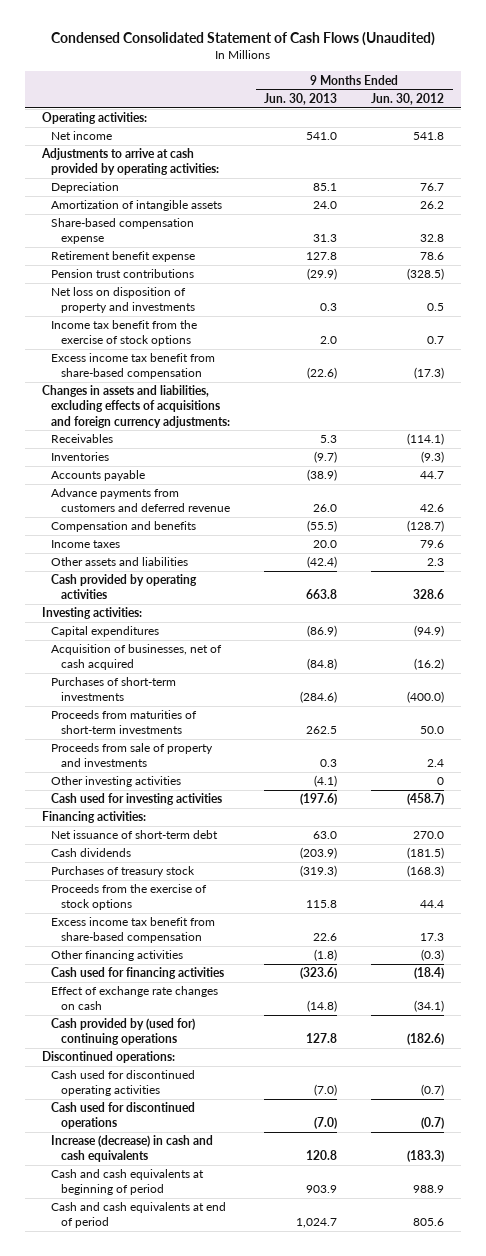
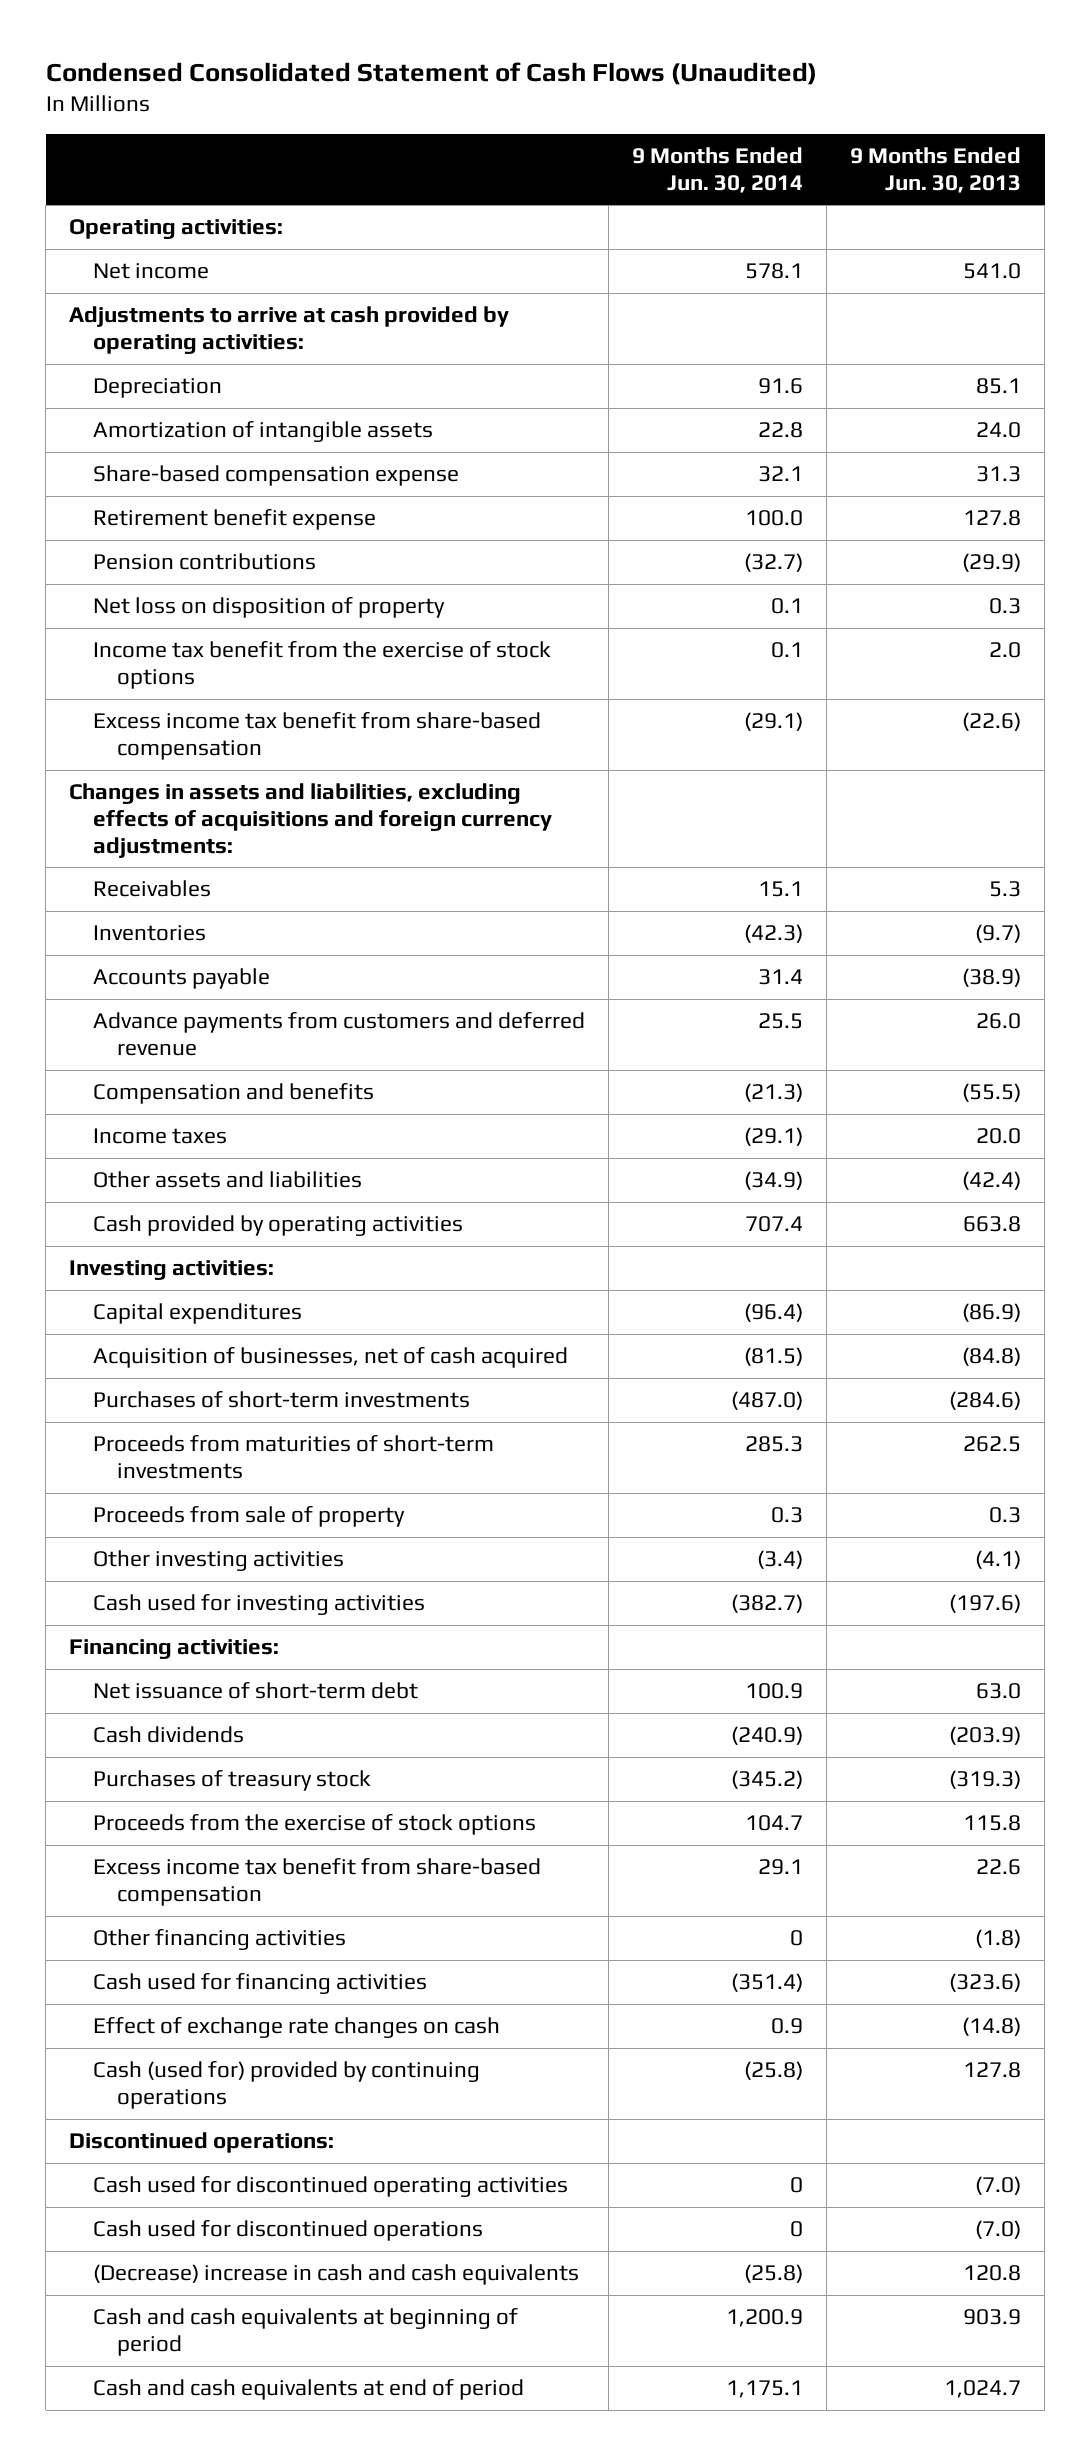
- | 9 Months Ended Jun. 30, 2013 | 9 Months Ended Jun. 30, 2012
+ | 9 Months Ended Jun. 30, 2014 | 9 Months Ended Jun. 30, 2013
- Pension trust contributions | (29.9) | (328.5)
- Net loss on disposition of property and investments | 0.3 | 0.5
+ Pension contributions | (32.7) | (29.9)
+ Net loss on disposition of property | 0.1 | 0.3
- Proceeds from sale of property and investments | 0.3 | 2.4
+ Proceeds from sale of property | 0.3 | 0.3
- Cash provided by (used for) continuing operations | 127.8 | (182.6)
+ Cash (used for) provided by continuing operations | (25.8) | 127.8
- Increase (decrease) in cash and cash equivalents | 120.8 | (183.3)
+ (Decrease) increase in cash and cash equivalents | (25.8) | 120.8

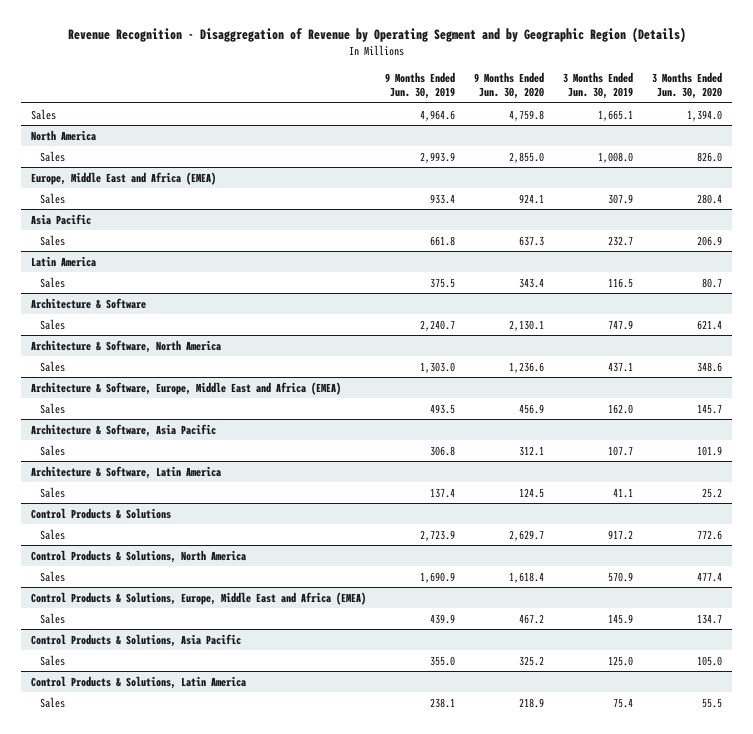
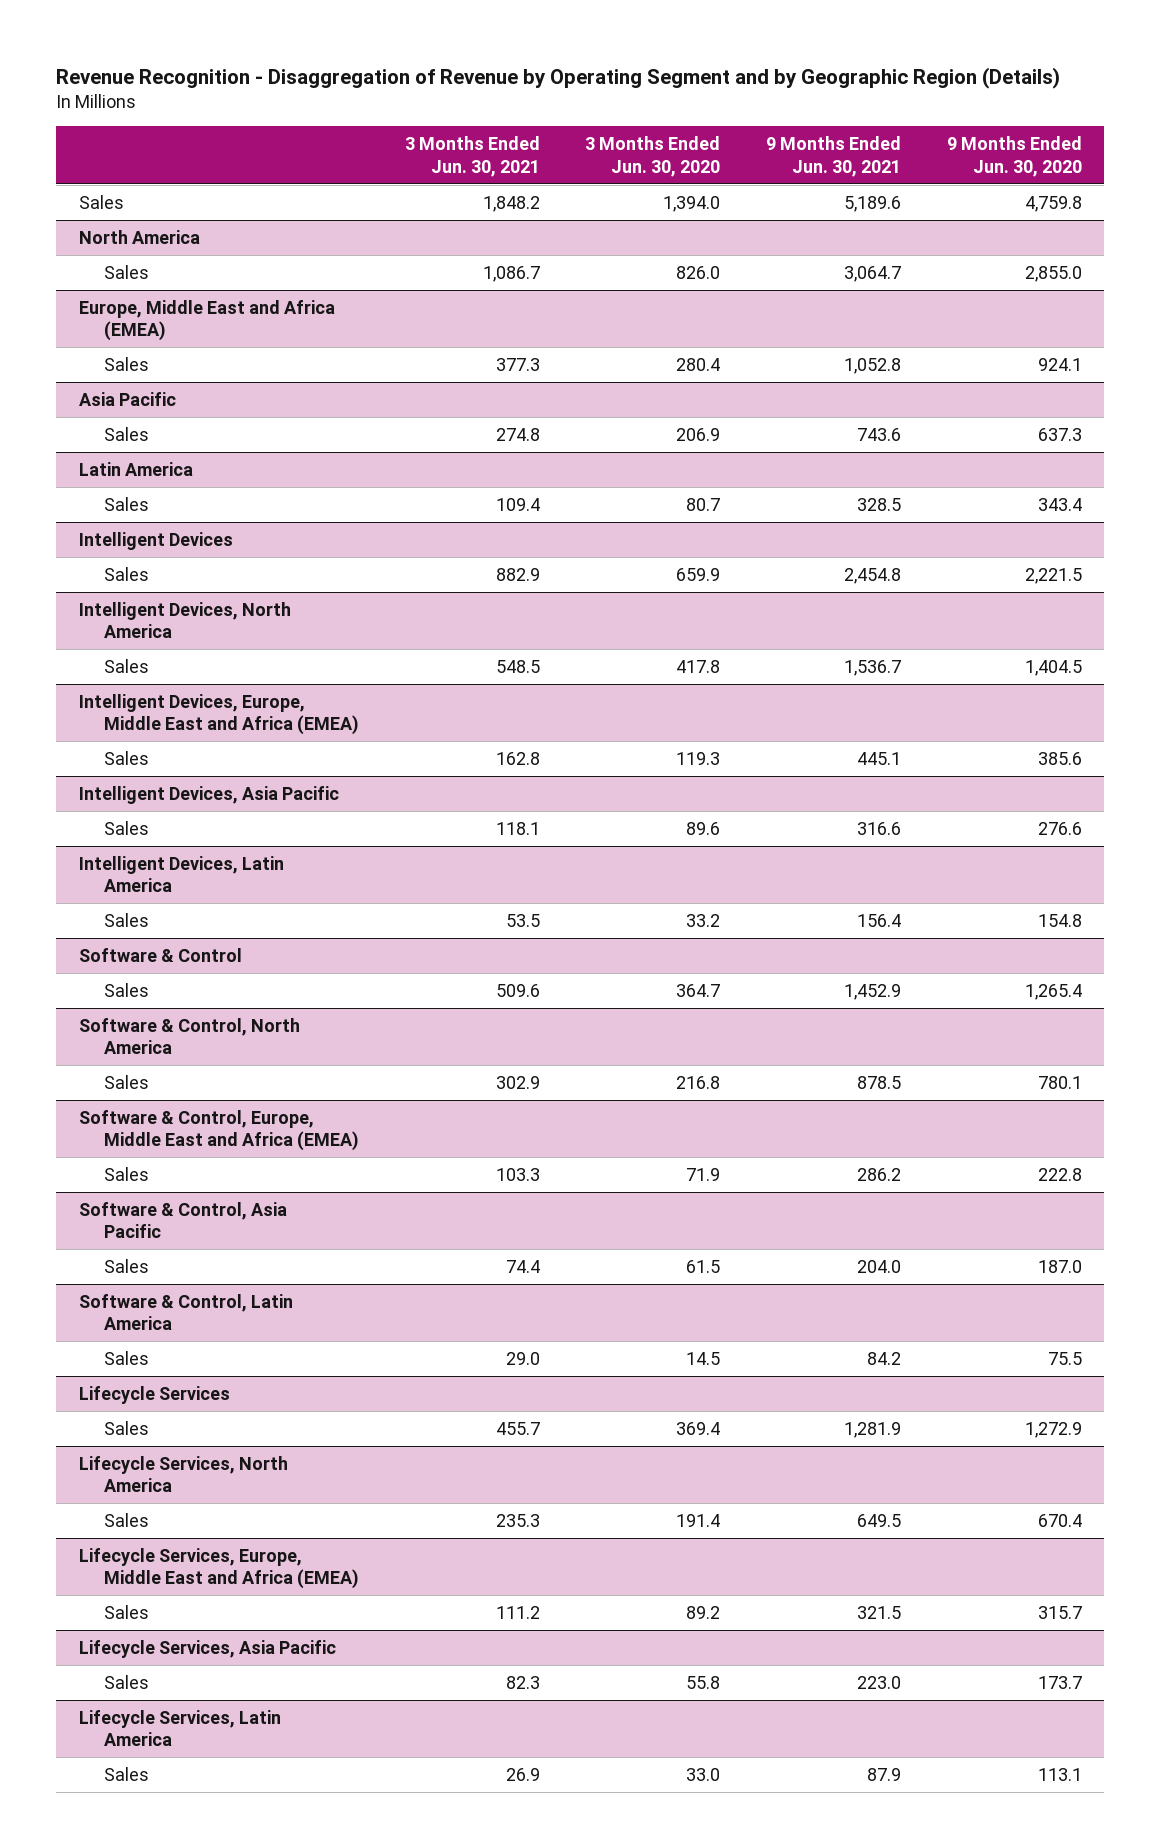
- | 9 Months Ended Jun. 30, 2019 | 9 Months Ended Jun. 30, 2020 | 3 Months Ended Jun. 30, 2019 | 3 Months Ended Jun. 30, 2020
+ | 3 Months Ended Jun. 30, 2021 | 3 Months Ended Jun. 30, 2020 | 9 Months Ended Jun. 30, 2021 | 9 Months Ended Jun. 30, 2020
- Architecture & Software
- Sales | 2,240.7 | 2,130.1 | 747.9 | 621.4
- Architecture & Software, North America
- Sales | 1,303.0 | 1,236.6 | 437.1 | 348.6
- Architecture & Software, Europe, Middle East and Africa (EMEA)
- Sales | 493.5 | 456.9 | 162.0 | 145.7
- Architecture & Software, Asia Pacific
- Sales | 306.8 | 312.1 | 107.7 | 101.9
- Architecture & Software, Latin America
- Sales | 137.4 | 124.5 | 41.1 | 25.2
- Control Products & Solutions
- Sales | 2,723.9 | 2,629.7 | 917.2 | 772.6
- Control Products & Solutions, North America
- Sales | 1,690.9 | 1,618.4 | 570.9 | 477.4
- Control Products & Solutions, Europe, Middle East and Africa (EMEA)
- Sales | 439.9 | 467.2 | 145.9 | 134.7
- Control Products & Solutions, Asia Pacific
- Sales | 355.0 | 325.2 | 125.0 | 105.0
- Control Products & Solutions, Latin America
- Sales | 238.1 | 218.9 | 75.4 | 55.5
+ Intelligent Devices
+ Sales | 882.9 | 659.9 | 2,454.8 | 2,221.5
+ Intelligent Devices, North America
+ Sales | 548.5 | 417.8 | 1,536.7 | 1,404.5
+ Intelligent Devices, Europe, Middle East and Africa (EMEA)
+ Sales | 162.8 | 119.3 | 445.1 | 385.6
+ Intelligent Devices, Asia Pacific
+ Sales | 118.1 | 89.6 | 316.6 | 276.6
+ Intelligent Devices, Latin America
+ Sales | 53.5 | 33.2 | 156.4 | 154.8
+ Software & Control
+ Sales | 509.6 | 364.7 | 1,452.9 | 1,265.4
+ Software & Control, North America
+ Sales | 302.9 | 216.8 | 878.5 | 780.1
+ Software & Control, Europe, Middle East and Africa (EMEA)
+ Sales | 103.3 | 71.9 | 286.2 | 222.8
+ Software & Control, Asia Pacific
+ Sales | 74.4 | 61.5 | 204.0 | 187.0
+ Software & Control, Latin America
+ Sales | 29.0 | 14.5 | 84.2 | 75.5
+ Lifecycle Services
+ Sales | 455.7 | 369.4 | 1,281.9 | 1,272.9
+ Lifecycle Services, North America
+ Sales | 235.3 | 191.4 | 649.5 | 670.4
+ Lifecycle Services, Europe, Middle East and Africa (EMEA)
+ Sales | 111.2 | 89.2 | 321.5 | 315.7
+ Lifecycle Services, Asia Pacific
+ Sales | 82.3 | 55.8 | 223.0 | 173.7
+ Lifecycle Services, Latin America
+ Sales | 26.9 | 33.0 | 87.9 | 113.1

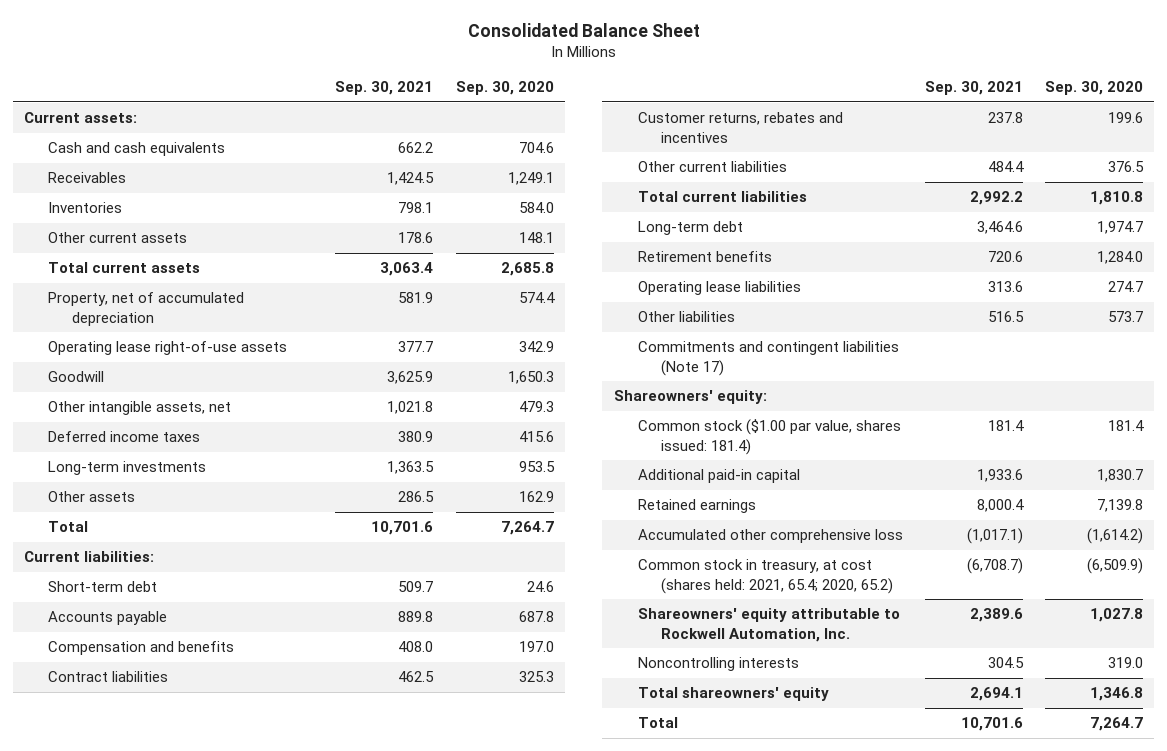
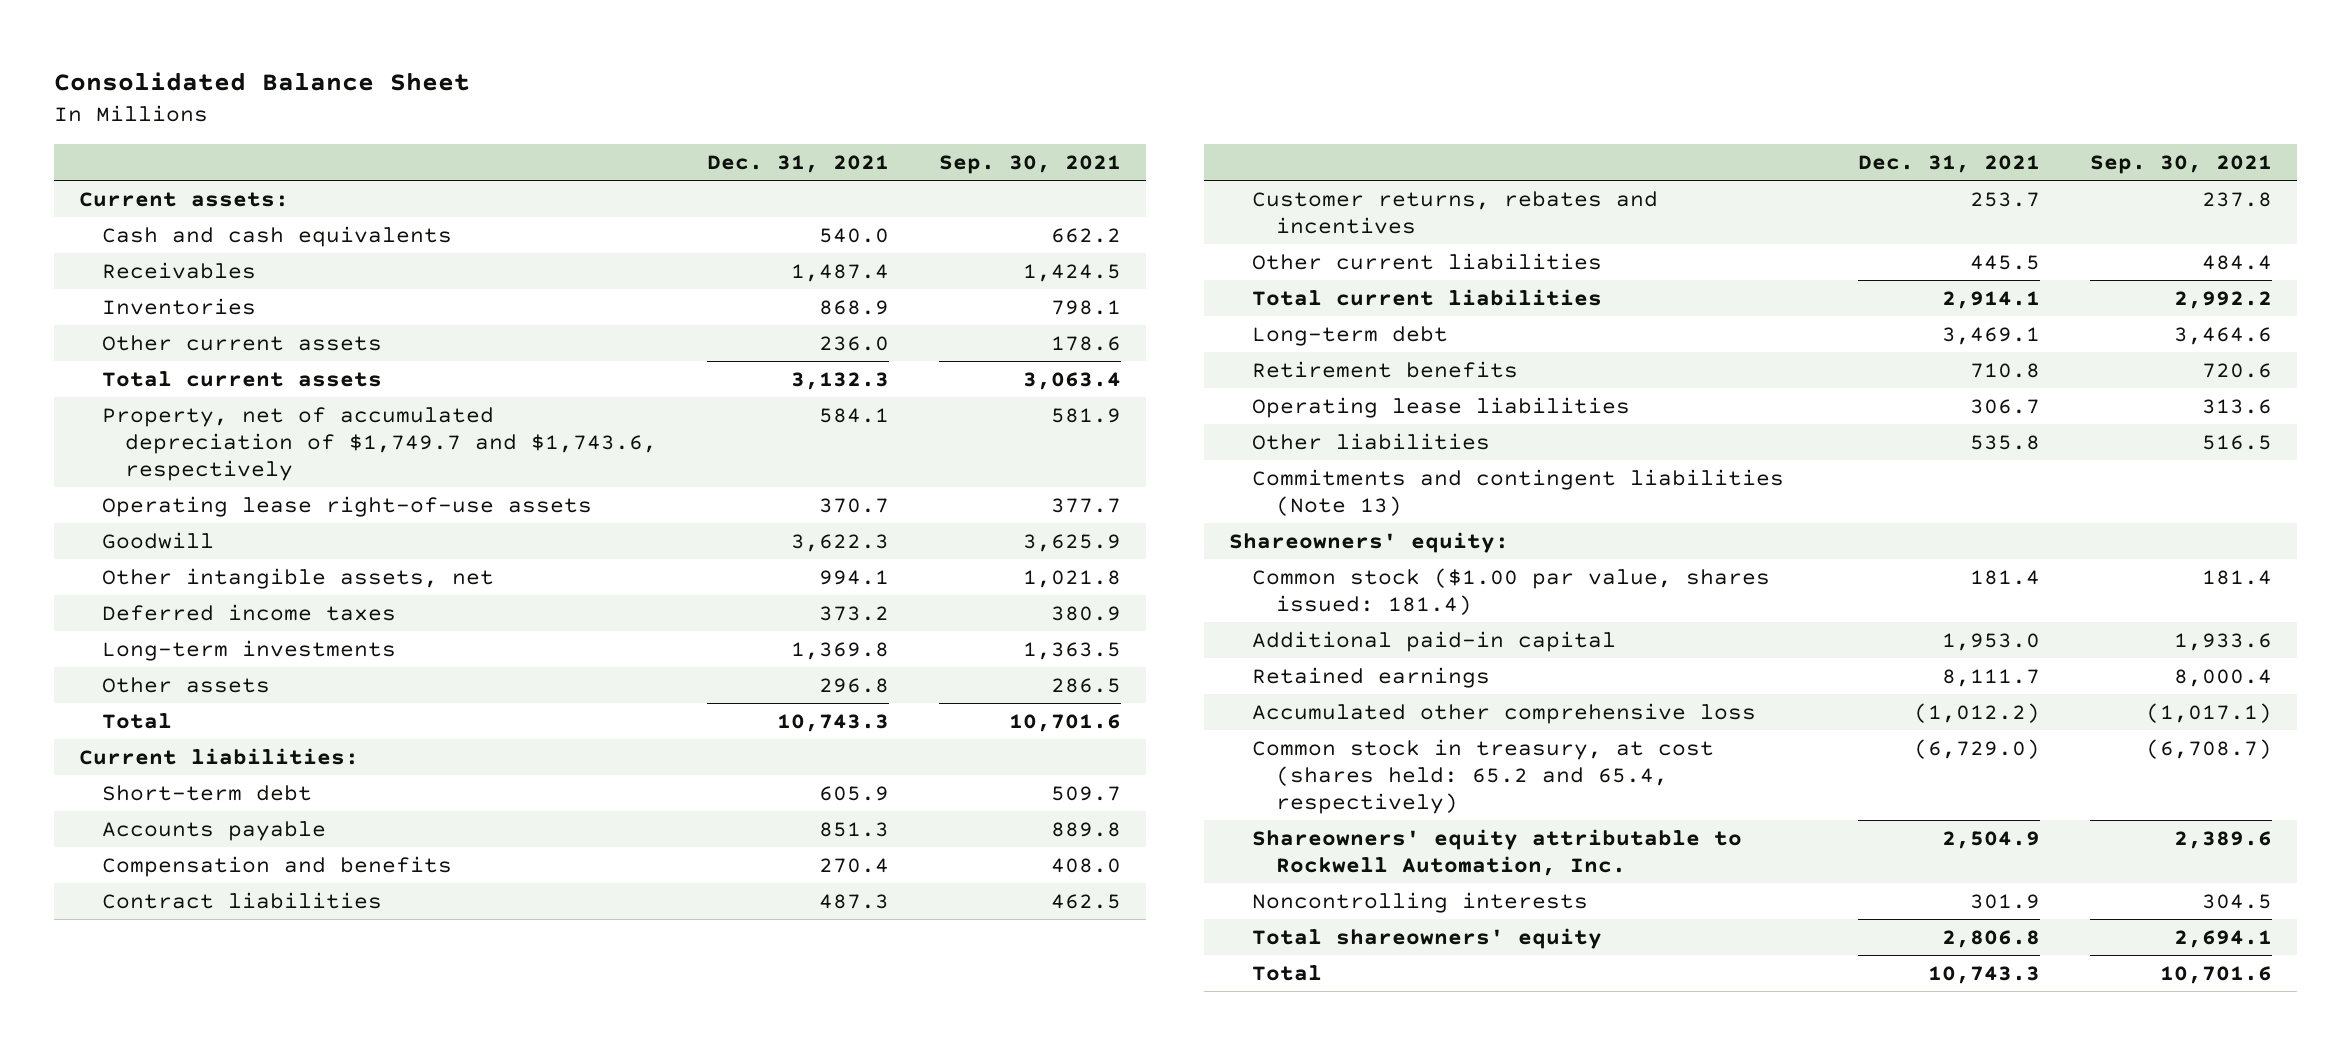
- | Sep. 30, 2021 | Sep. 30, 2020
+ | Dec. 31, 2021 | Sep. 30, 2021
- Property, net of accumulated depreciation | 581.9 | 574.4
+ Property, net of accumulated depreciation of $1,749.7 and $1,743.6, respectively | 584.1 | 581.9
- Commitments and contingent liabilities (Note 17)
+ Commitments and contingent liabilities (Note 13)
- Common stock in treasury, at cost (shares held: 2021, 65.4; 2020, 65.2) | (6,708.7) | (6,509.9)
+ Common stock in treasury, at cost (shares held: 65.2 and 65.4, respectively) | (6,729.0) | (6,708.7)

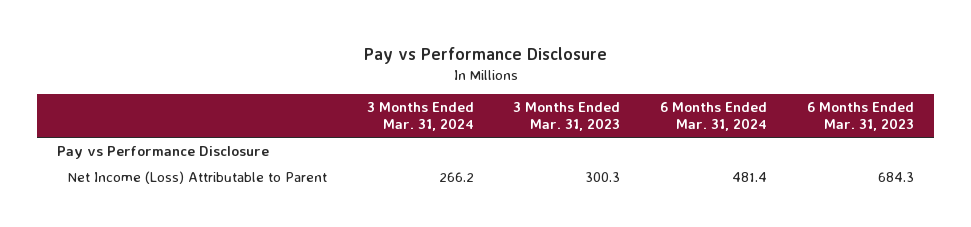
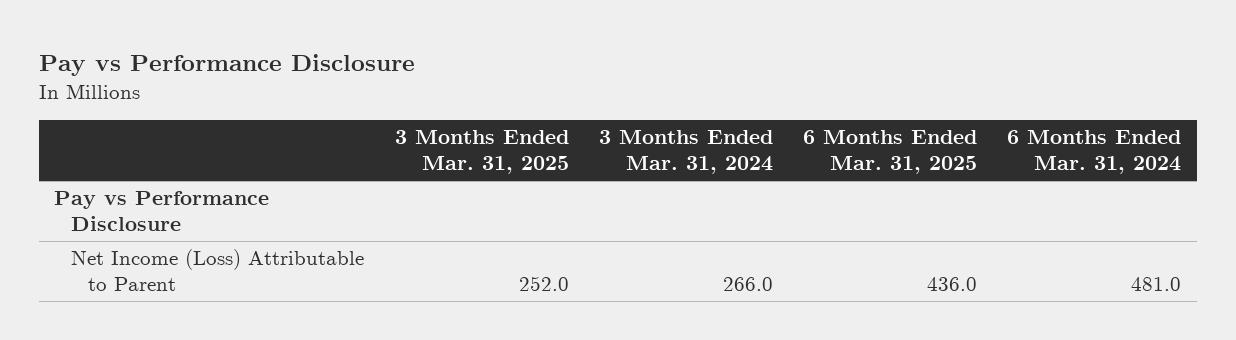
- | 3 Months Ended Mar. 31, 2024 | 3 Months Ended Mar. 31, 2023 | 6 Months Ended Mar. 31, 2024 | 6 Months Ended Mar. 31, 2023
+ | 3 Months Ended Mar. 31, 2025 | 3 Months Ended Mar. 31, 2024 | 6 Months Ended Mar. 31, 2025 | 6 Months Ended Mar. 31, 2024
- Net Income (Loss) Attributable to Parent | 266.2 | 300.3 | 481.4 | 684.3
+ Net Income (Loss) Attributable to Parent | 252.0 | 266.0 | 436.0 | 481.0

